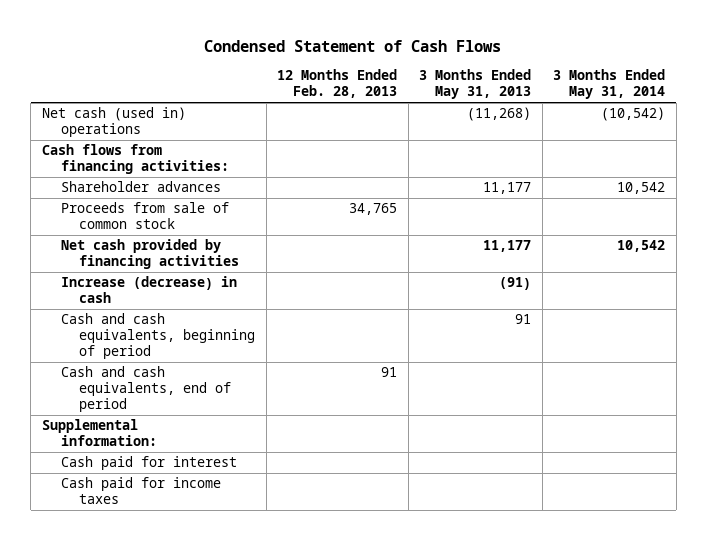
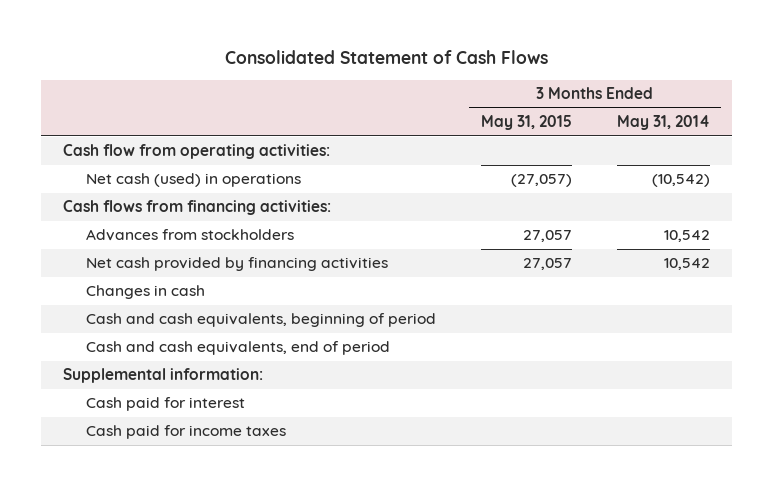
- Condensed Statement of Cash Flows
+ Consolidated Statement of Cash Flows
- | 12 Months Ended Feb. 28, 2013 | 3 Months Ended May 31, 2013 | 3 Months Ended May 31, 2014
+ | 3 Months Ended May 31, 2015 | 3 Months Ended May 31, 2014
- Net cash (used in) operations | | (11,268) | (10,542)
+ Cash flow from operating activities:
+ Net cash (used) in operations | (27,057) | (10,542)
- Shareholder advances | | 11,177 | 10,542
- Proceeds from sale of common stock | 34,765 | |
+ Advances from stockholders | 27,057 | 10,542
- Increase (decrease) in cash | | (91) |
+ Changes in cash

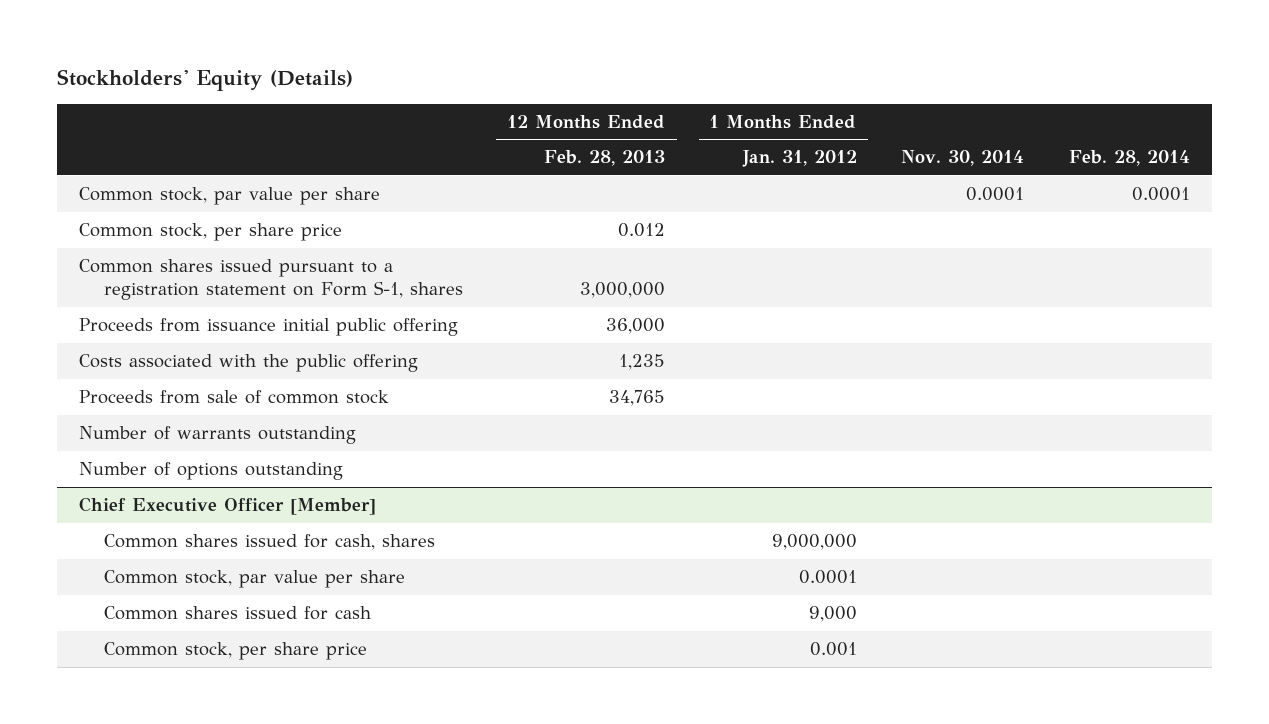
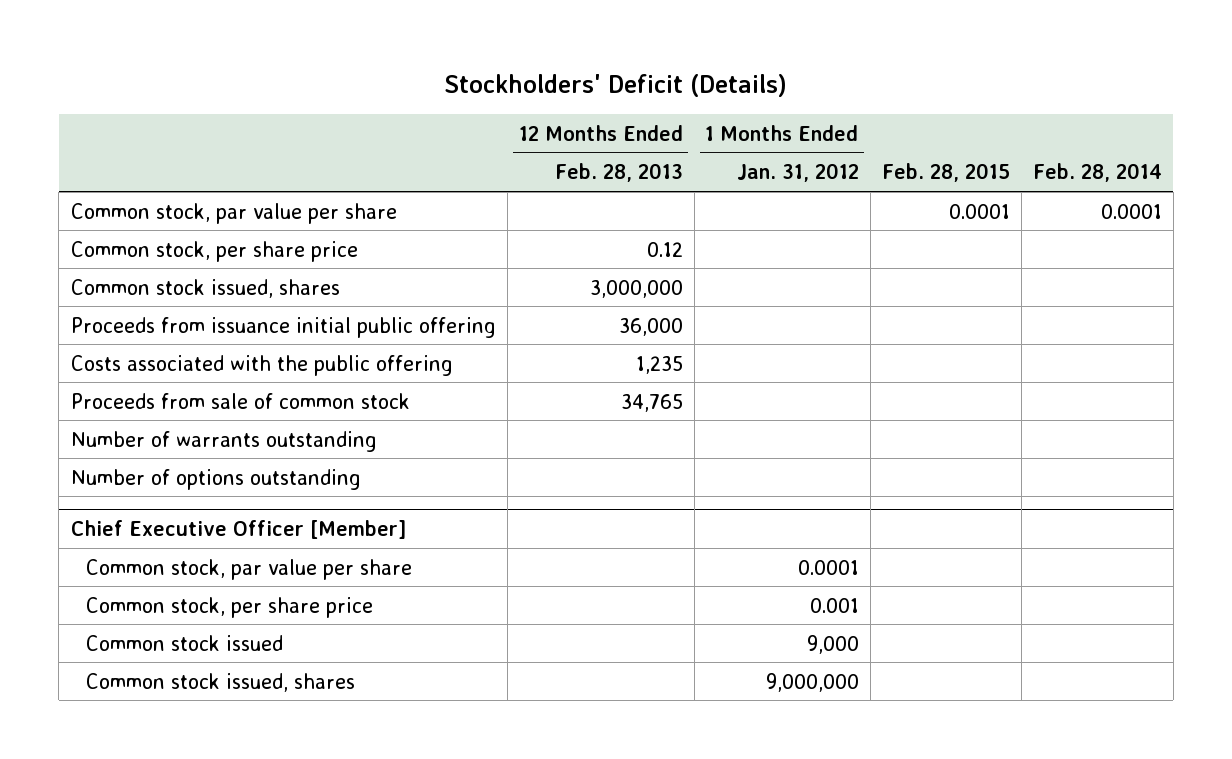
- Stockholders' Equity (Details)
+ Stockholders' Deficit (Details)
- | 12 Months Ended Feb. 28, 2013 | 1 Months Ended Jan. 31, 2012 | Nov. 30, 2014 | Feb. 28, 2014
+ | 12 Months Ended Feb. 28, 2013 | 1 Months Ended Jan. 31, 2012 | Feb. 28, 2015 | Feb. 28, 2014
- Common stock, per share price | 0.012 | | |
- Common shares issued pursuant to a registration statement on Form S-1, shares | 3,000,000 | | |
+ Common stock, per share price | 0.12 | | |
+ Common stock issued, shares | 3,000,000 | | |
@ Chief Executive Officer [Member]
- Common shares issued for cash, shares | | 9,000,000 | |
- Common shares issued for cash | | 9,000 | |
+ Common stock issued | | 9,000 | |
+ Common stock issued, shares | | 9,000,000 | |

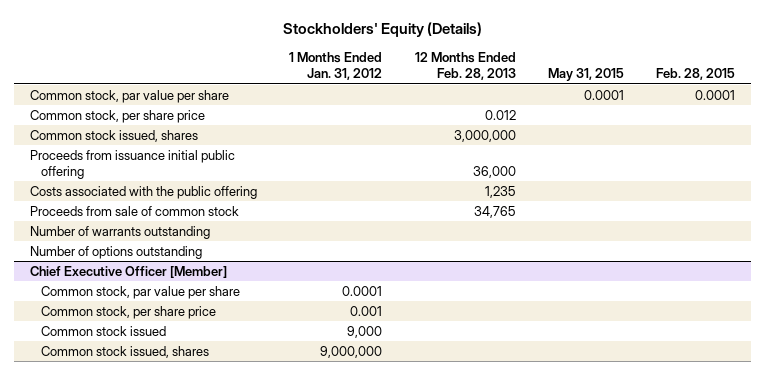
- Stockholders' Deficit (Details)
+ Stockholders' Equity (Details)
- | 12 Months Ended Feb. 28, 2013 | 1 Months Ended Jan. 31, 2012 | Feb. 28, 2015 | Feb. 28, 2014
+ | 1 Months Ended Jan. 31, 2012 | 12 Months Ended Feb. 28, 2013 | May 31, 2015 | Feb. 28, 2015
- Common stock, per share price | 0.12 | | |
+ Common stock, per share price | | 0.012 | |

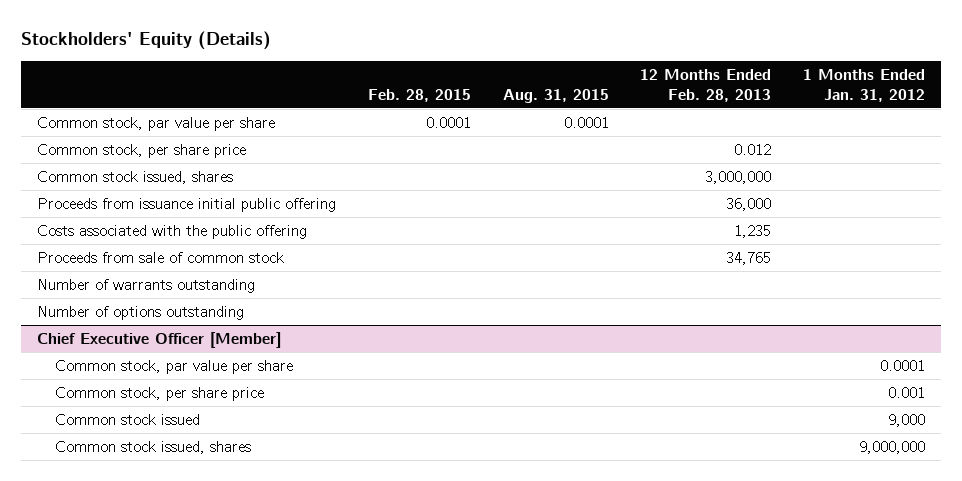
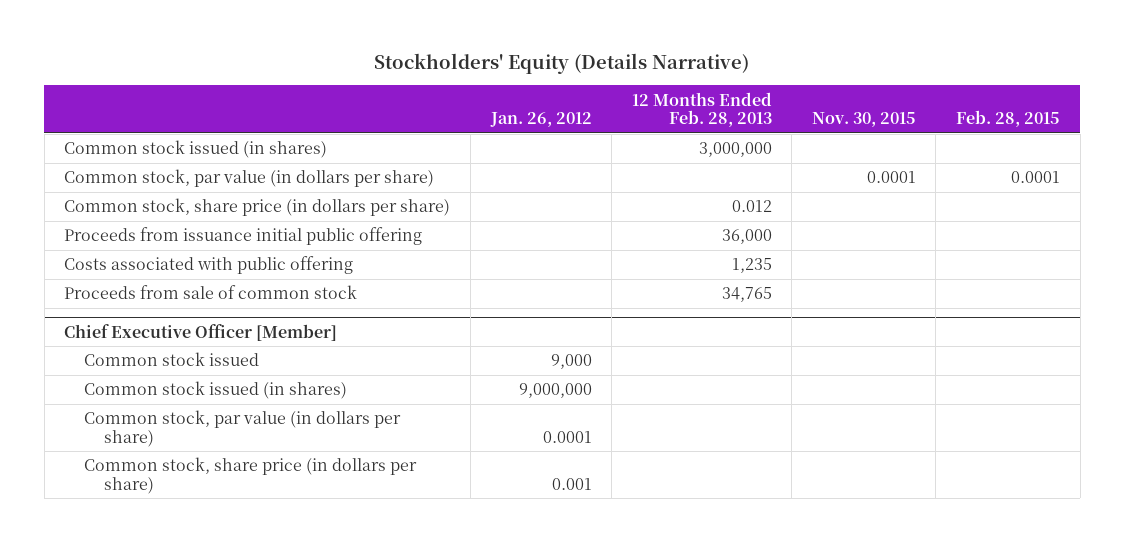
- Stockholders' Equity (Details)
+ Stockholders' Equity (Details Narrative)
- | Feb. 28, 2015 | Aug. 31, 2015 | 12 Months Ended Feb. 28, 2013 | 1 Months Ended Jan. 31, 2012
+ | Jan. 26, 2012 | 12 Months Ended Feb. 28, 2013 | Nov. 30, 2015 | Feb. 28, 2015
- Common stock, par value per share | 0.0001 | 0.0001 | |
- Common stock, per share price | | | 0.012 |
- Common stock issued, shares | | | 3,000,000 |
+ Common stock issued (in shares) | | 3,000,000 | |
+ Common stock, par value (in dollars per share) | | | 0.0001 | 0.0001
+ Common stock, share price (in dollars per share) | | 0.012 | |
- Costs associated with the public offering | | | 1,235 |
+ Costs associated with public offering | | 1,235 | |
- Number of warrants outstanding
- Number of options outstanding
@ Chief Executive Officer [Member]
- Common stock, par value per share | | | | 0.0001
- Common stock, per share price | | | | 0.001
- Common stock issued, shares | | | | 9,000,000
+ Common stock issued (in shares) | 9,000,000 | | |
+ Common stock, par value (in dollars per share) | 0.0001 | | |
+ Common stock, share price (in dollars per share) | 0.001 | | |

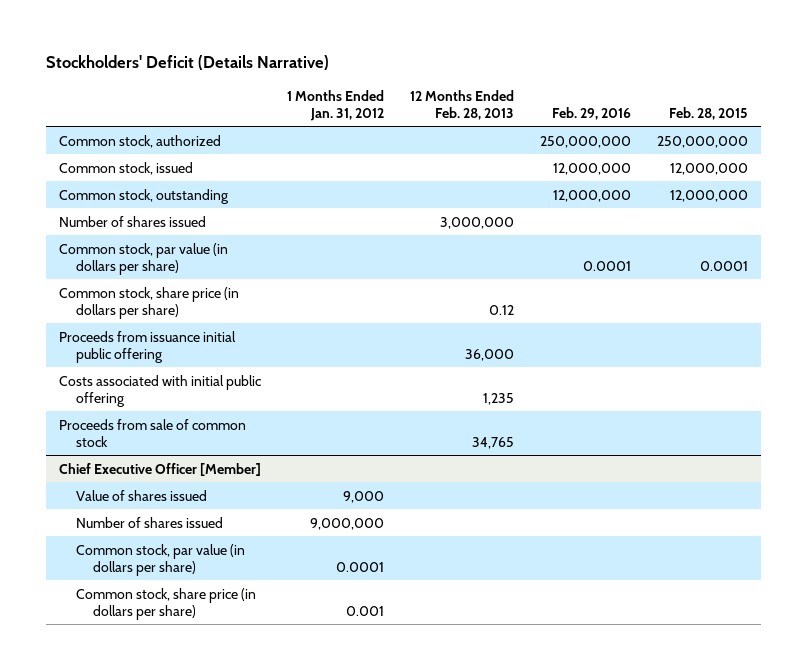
- Stockholders' Equity (Details Narrative)
+ Stockholders' Deficit (Details Narrative)
- | Jan. 26, 2012 | 12 Months Ended Feb. 28, 2013 | Nov. 30, 2015 | Feb. 28, 2015
+ | 1 Months Ended Jan. 31, 2012 | 12 Months Ended Feb. 28, 2013 | Feb. 29, 2016 | Feb. 28, 2015
- Common stock issued (in shares) | | 3,000,000 | |
+ Common stock, authorized | | | 250,000,000 | 250,000,000
+ Common stock, issued | | | 12,000,000 | 12,000,000
+ Common stock, outstanding | | | 12,000,000 | 12,000,000
+ Number of shares issued | | 3,000,000 | |
- Common stock, share price (in dollars per share) | | 0.012 | |
+ Common stock, share price (in dollars per share) | | 0.12 | |
- Costs associated with public offering | | 1,235 | |
+ Costs associated with initial public offering | | 1,235 | |
@ Chief Executive Officer [Member]
- Common stock issued | 9,000 | | |
- Common stock issued (in shares) | 9,000,000 | | |
+ Value of shares issued | 9,000 | | |
+ Number of shares issued | 9,000,000 | | |

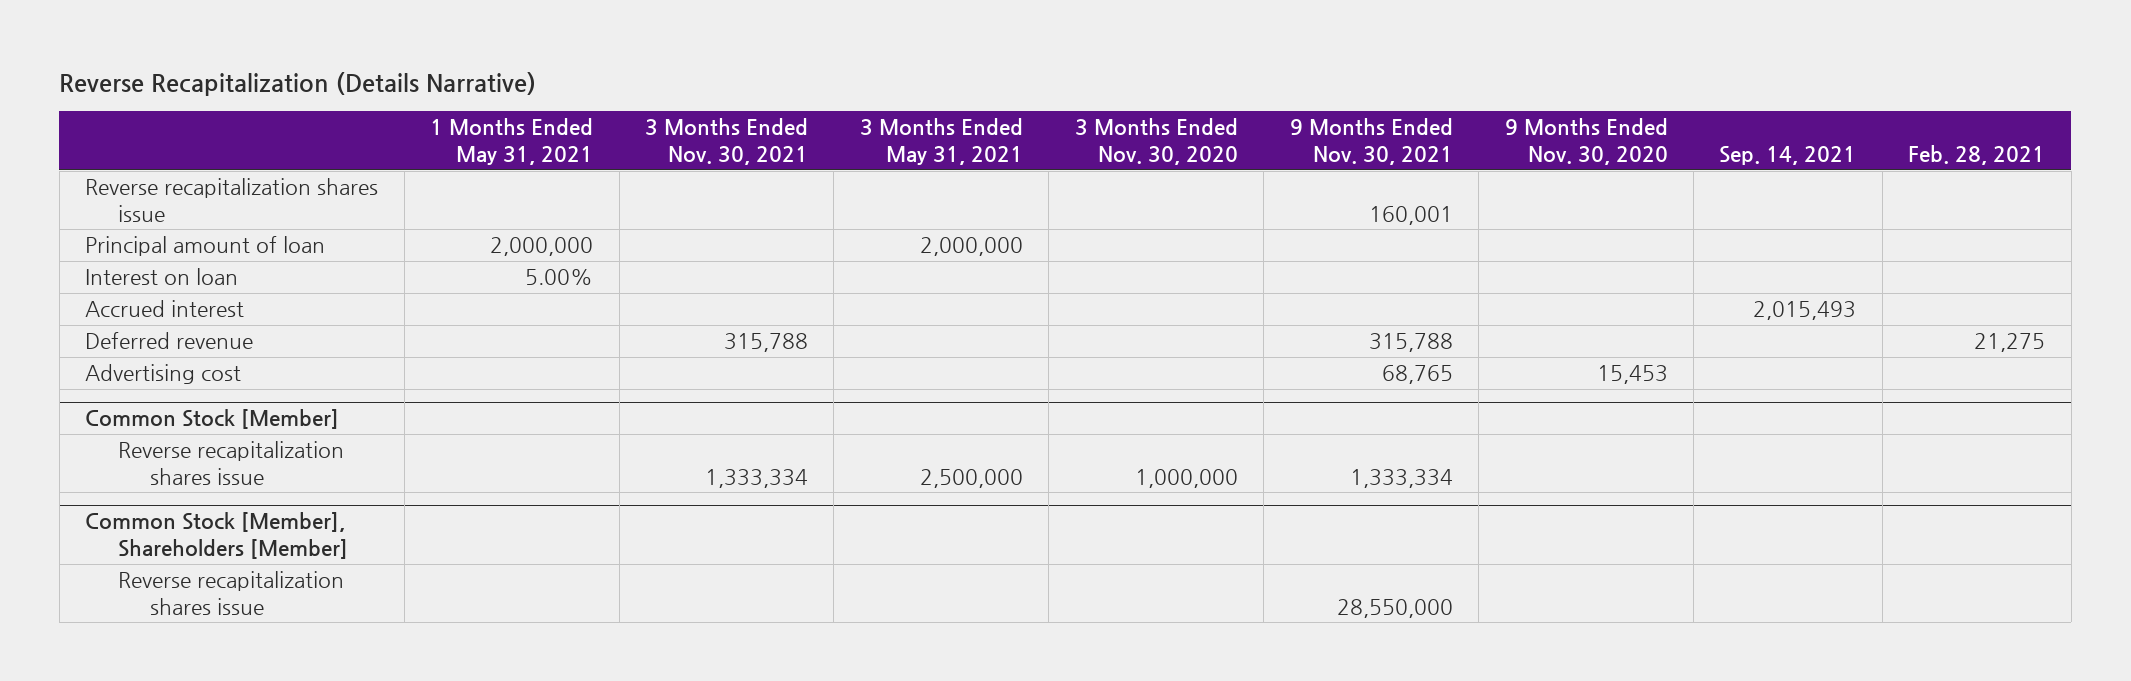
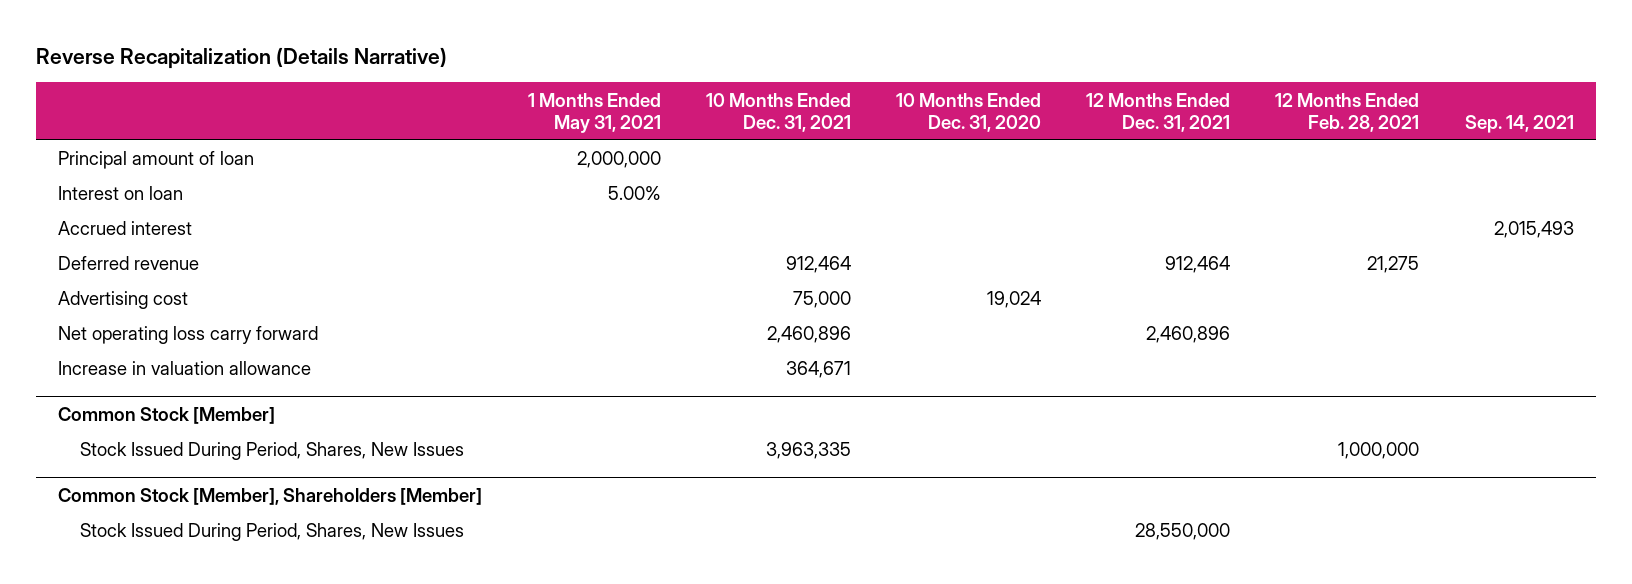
- | 1 Months Ended May 31, 2021 | 3 Months Ended Nov. 30, 2021 | 3 Months Ended May 31, 2021 | 3 Months Ended Nov. 30, 2020 | 9 Months Ended Nov. 30, 2021 | 9 Months Ended Nov. 30, 2020 | Sep. 14, 2021 | Feb. 28, 2021
+ | 1 Months Ended May 31, 2021 | 10 Months Ended Dec. 31, 2021 | 10 Months Ended Dec. 31, 2020 | 12 Months Ended Dec. 31, 2021 | 12 Months Ended Feb. 28, 2021 | Sep. 14, 2021
- Reverse recapitalization shares issue | | | | | 160,001 | | |
+ Net operating loss carry forward | | 2,460,896 | | 2,460,896 | |
+ Increase in valuation allowance | | 364,671 | | | |
@ Common Stock [Member]
- Reverse recapitalization shares issue | | 1,333,334 | 2,500,000 | 1,000,000 | 1,333,334 | | |
+ Stock Issued During Period, Shares, New Issues | | 3,963,335 | | | 1,000,000 |
@ Common Stock [Member], Shareholders [Member]
- Reverse recapitalization shares issue | | | | | 28,550,000 | | |
+ Stock Issued During Period, Shares, New Issues | | | | 28,550,000 | |

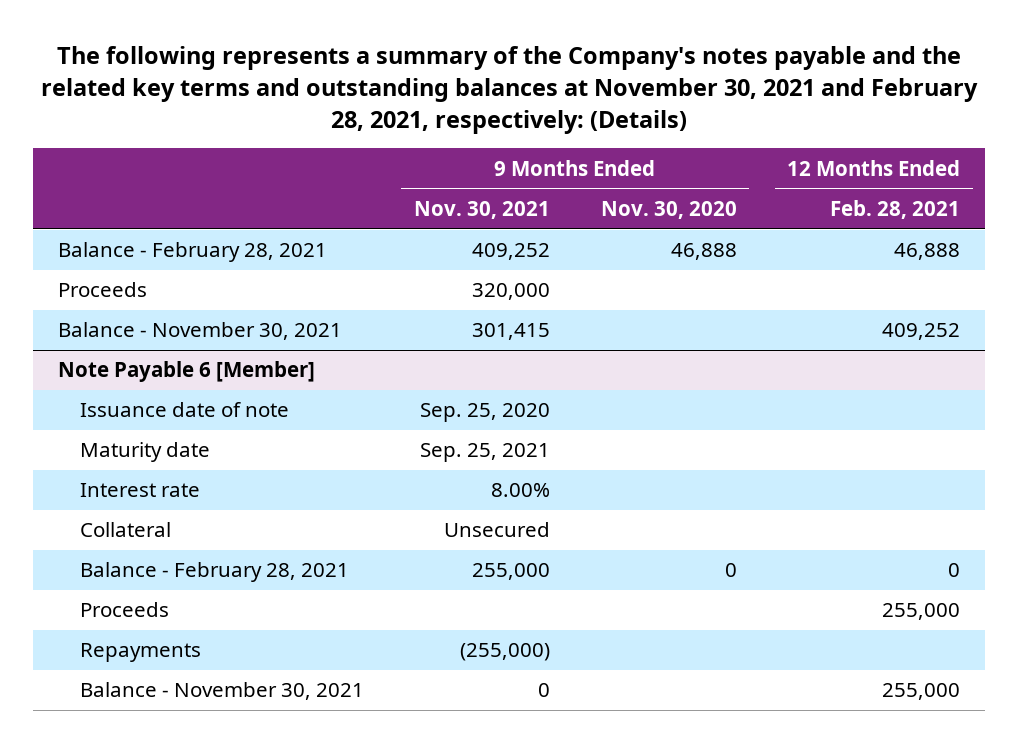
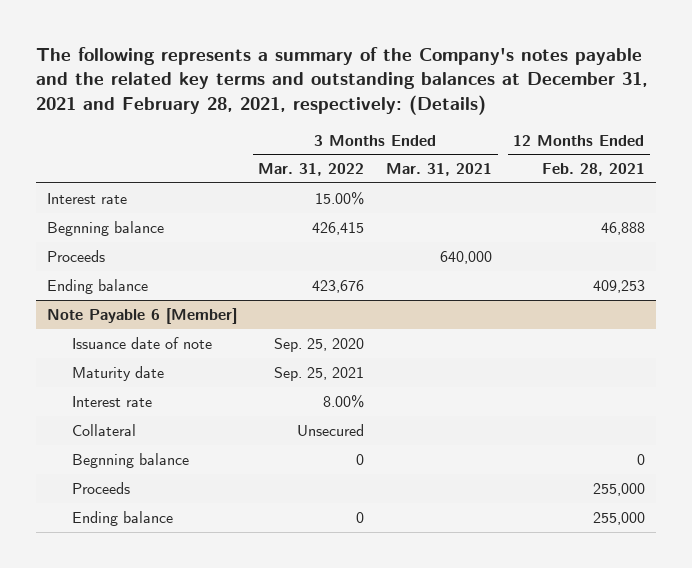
- The following represents a summary of the Company's notes payable and the related key terms and outstanding balances at November 30, 2021 and February 28, 2021, respectively: (Details)
+ The following represents a summary of the Company's notes payable and the related key terms and outstanding balances at December 31, 2021 and February 28, 2021, respectively: (Details)
- | 9 Months Ended Nov. 30, 2021 | 9 Months Ended Nov. 30, 2020 | 12 Months Ended Feb. 28, 2021
+ | 3 Months Ended Mar. 31, 2022 | 3 Months Ended Mar. 31, 2021 | 12 Months Ended Feb. 28, 2021
- Balance - February 28, 2021 | 409,252 | 46,888 | 46,888
+ Interest rate | 15.00% | |
+ Begnning balance | 426,415 | | 46,888
- Balance - November 30, 2021 | 301,415 | | 409,252
+ Ending balance | 423,676 | | 409,253
@ Note Payable 6 [Member]
- Balance - February 28, 2021 | 255,000 | 0 | 0
+ Begnning balance | 0 | | 0
- Repayments | (255,000) | |
- Balance - November 30, 2021 | 0 | | 255,000
+ Ending balance | 0 | | 255,000

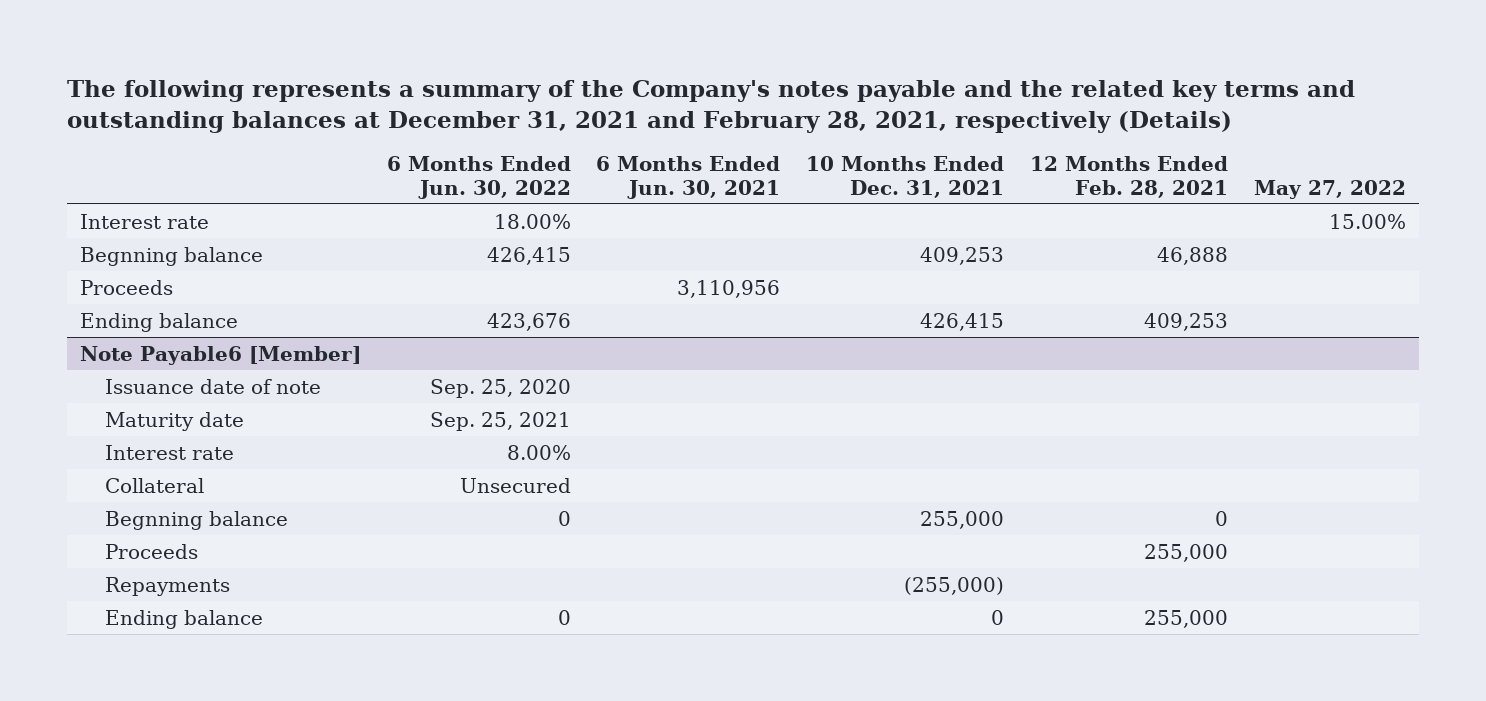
- The following represents a summary of the Company's notes payable and the related key terms and outstanding balances at December 31, 2021 and February 28, 2021, respectively: (Details)
+ The following represents a summary of the Company's notes payable and the related key terms and outstanding balances at December 31, 2021 and February 28, 2021, respectively (Details)
- | 3 Months Ended Mar. 31, 2022 | 3 Months Ended Mar. 31, 2021 | 12 Months Ended Feb. 28, 2021
+ | 6 Months Ended Jun. 30, 2022 | 6 Months Ended Jun. 30, 2021 | 10 Months Ended Dec. 31, 2021 | 12 Months Ended Feb. 28, 2021 | May 27, 2022
- Note Payable 6 [Member]
+ Note Payable6 [Member]
+ Repayments | | | (255,000) | |

